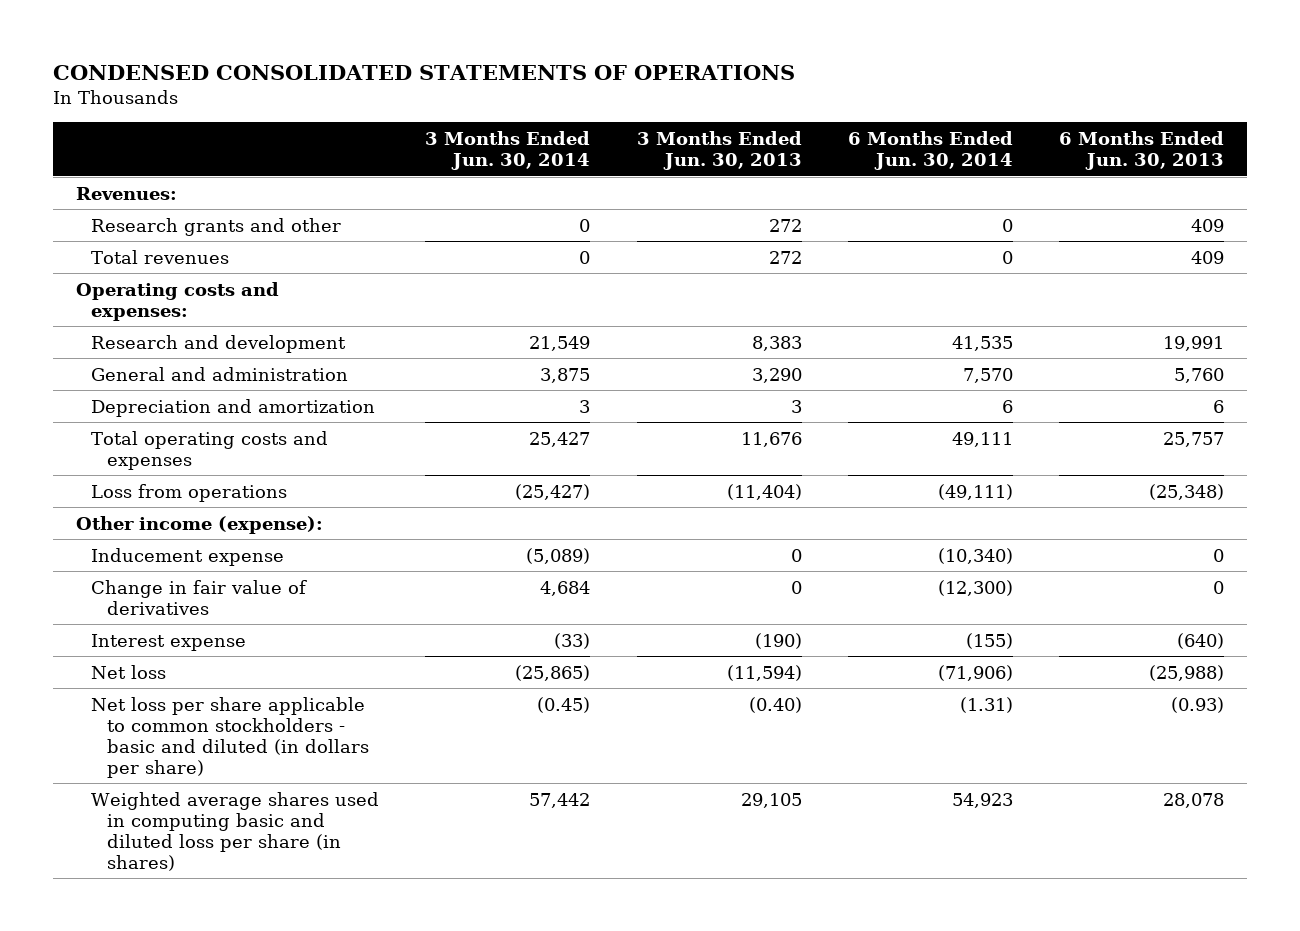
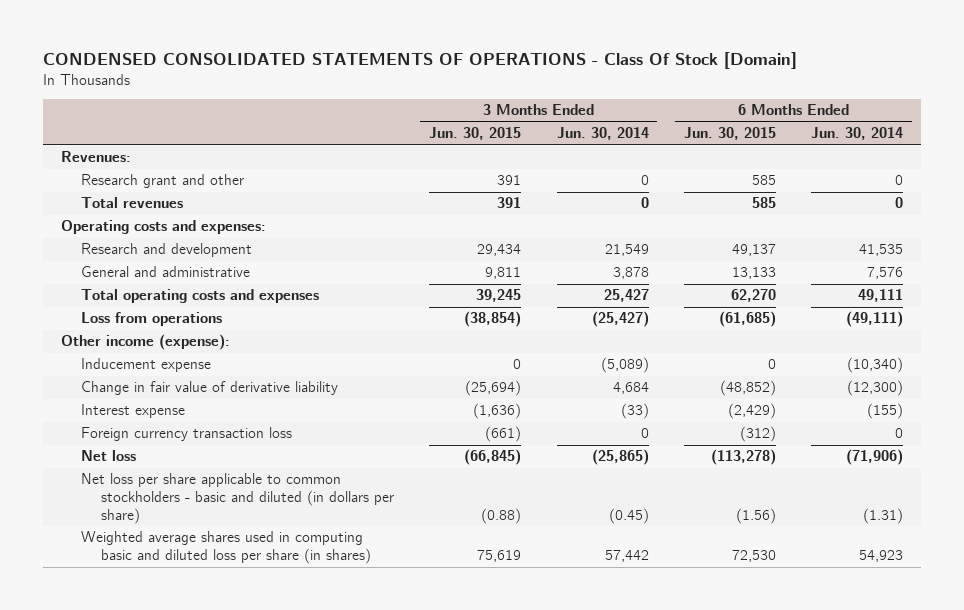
- CONDENSED CONSOLIDATED STATEMENTS OF OPERATIONS
+ CONDENSED CONSOLIDATED STATEMENTS OF OPERATIONS - Class Of Stock [Domain]
- | 3 Months Ended Jun. 30, 2014 | 3 Months Ended Jun. 30, 2013 | 6 Months Ended Jun. 30, 2014 | 6 Months Ended Jun. 30, 2013
+ | 3 Months Ended Jun. 30, 2015 | 3 Months Ended Jun. 30, 2014 | 6 Months Ended Jun. 30, 2015 | 6 Months Ended Jun. 30, 2014
- Research grants and other | 0 | 272 | 0 | 409
+ Research grant and other | 391 | 0 | 585 | 0
- General and administration | 3,875 | 3,290 | 7,570 | 5,760
- Depreciation and amortization | 3 | 3 | 6 | 6
+ General and administrative | 9,811 | 3,878 | 13,133 | 7,576
- Change in fair value of derivatives | 4,684 | 0 | (12,300) | 0
+ Change in fair value of derivative liability | (25,694) | 4,684 | (48,852) | (12,300)
+ Foreign currency transaction loss | (661) | 0 | (312) | 0

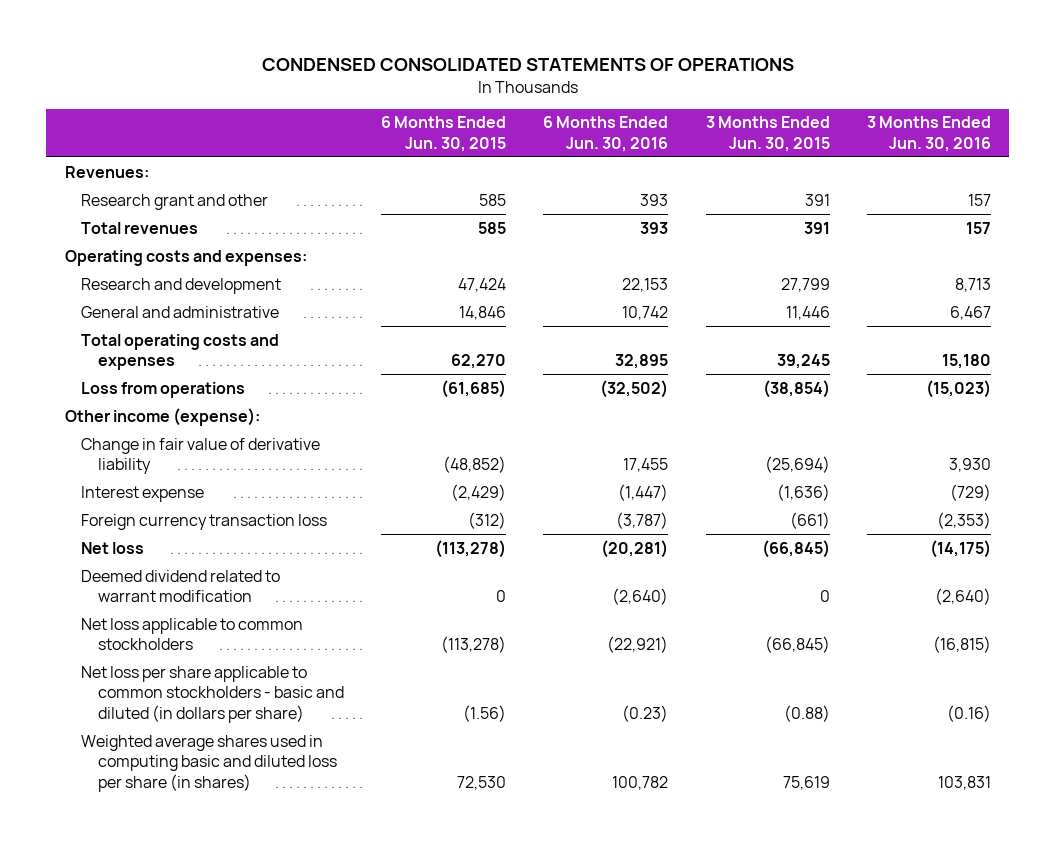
- CONDENSED CONSOLIDATED STATEMENTS OF OPERATIONS - Class Of Stock [Domain]
+ CONDENSED CONSOLIDATED STATEMENTS OF OPERATIONS
- | 3 Months Ended Jun. 30, 2015 | 3 Months Ended Jun. 30, 2014 | 6 Months Ended Jun. 30, 2015 | 6 Months Ended Jun. 30, 2014
+ | 6 Months Ended Jun. 30, 2015 | 6 Months Ended Jun. 30, 2016 | 3 Months Ended Jun. 30, 2015 | 3 Months Ended Jun. 30, 2016
- Research and development | 29,434 | 21,549 | 49,137 | 41,535
- General and administrative | 9,811 | 3,878 | 13,133 | 7,576
+ Research and development | 47,424 | 22,153 | 27,799 | 8,713
+ General and administrative | 14,846 | 10,742 | 11,446 | 6,467
- Inducement expense | 0 | (5,089) | 0 | (10,340)
+ Deemed dividend related to warrant modification | 0 | (2,640) | 0 | (2,640)
+ Net loss applicable to common stockholders | (113,278) | (22,921) | (66,845) | (16,815)

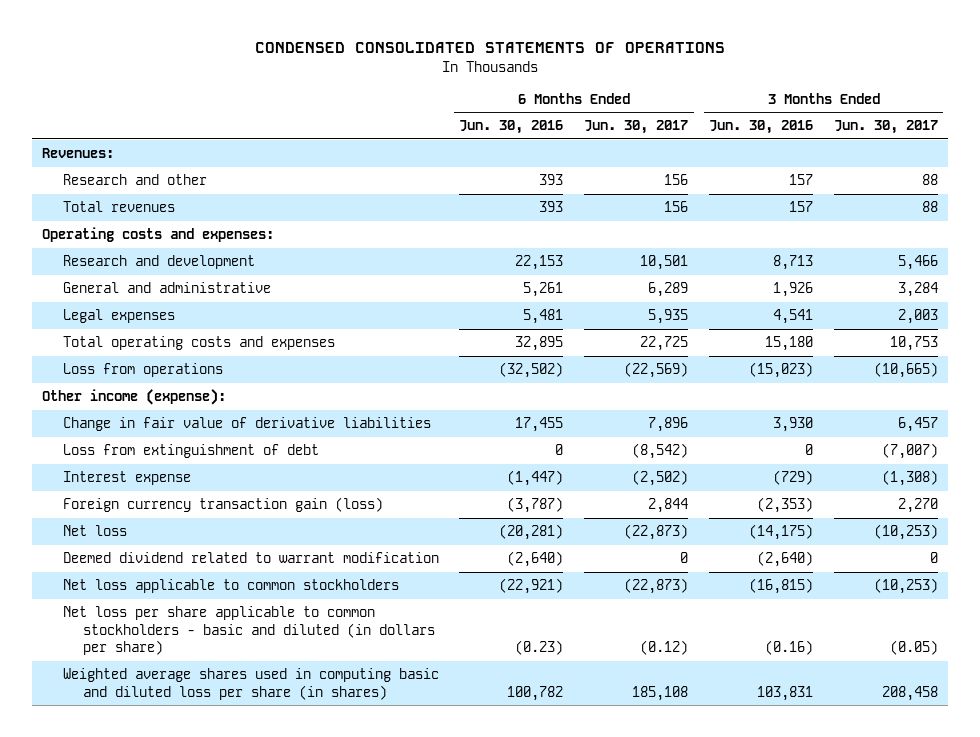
- | 6 Months Ended Jun. 30, 2015 | 6 Months Ended Jun. 30, 2016 | 3 Months Ended Jun. 30, 2015 | 3 Months Ended Jun. 30, 2016
+ | 6 Months Ended Jun. 30, 2016 | 6 Months Ended Jun. 30, 2017 | 3 Months Ended Jun. 30, 2016 | 3 Months Ended Jun. 30, 2017
- Research grant and other | 585 | 393 | 391 | 157
+ Research and other | 393 | 156 | 157 | 88
- General and administrative | 14,846 | 10,742 | 11,446 | 6,467
+ General and administrative | 5,261 | 6,289 | 1,926 | 3,284
+ Legal expenses | 5,481 | 5,935 | 4,541 | 2,003
- Change in fair value of derivative liability | (48,852) | 17,455 | (25,694) | 3,930
+ Change in fair value of derivative liabilities | 17,455 | 7,896 | 3,930 | 6,457
+ Loss from extinguishment of debt | 0 | (8,542) | 0 | (7,007)
- Foreign currency transaction loss | (312) | (3,787) | (661) | (2,353)
+ Foreign currency transaction gain (loss) | (3,787) | 2,844 | (2,353) | 2,270

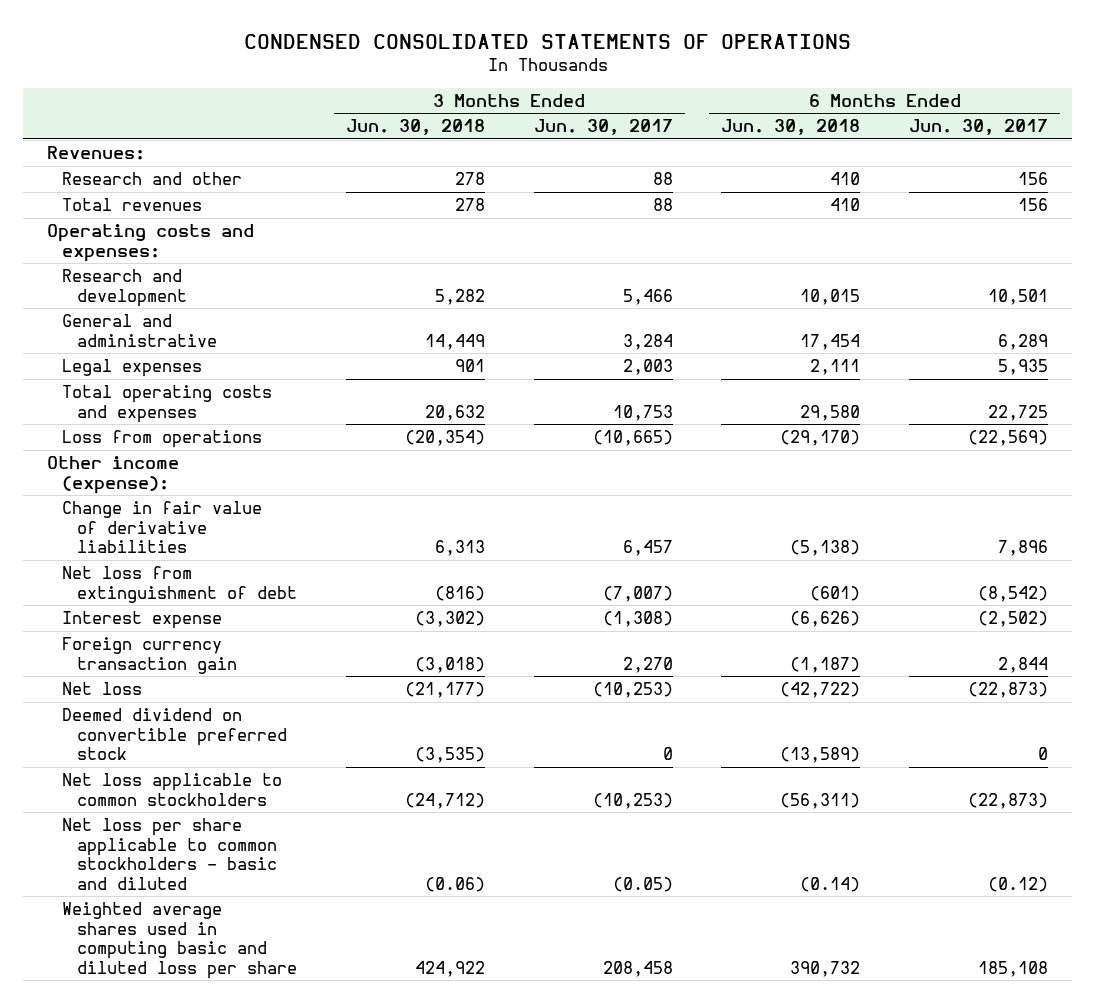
- | 6 Months Ended Jun. 30, 2016 | 6 Months Ended Jun. 30, 2017 | 3 Months Ended Jun. 30, 2016 | 3 Months Ended Jun. 30, 2017
+ | 3 Months Ended Jun. 30, 2018 | 3 Months Ended Jun. 30, 2017 | 6 Months Ended Jun. 30, 2018 | 6 Months Ended Jun. 30, 2017
- Loss from extinguishment of debt | 0 | (8,542) | 0 | (7,007)
+ Net loss from extinguishment of debt | (816) | (7,007) | (601) | (8,542)
- Foreign currency transaction gain (loss) | (3,787) | 2,844 | (2,353) | 2,270
+ Foreign currency transaction gain | (3,018) | 2,270 | (1,187) | 2,844
- Deemed dividend related to warrant modification | (2,640) | 0 | (2,640) | 0
+ Deemed dividend on convertible preferred stock | (3,535) | 0 | (13,589) | 0
- Net loss per share applicable to common stockholders - basic and diluted (in dollars per share) | (0.23) | (0.12) | (0.16) | (0.05)
- Weighted average shares used in computing basic and diluted loss per share (in shares) | 100,782 | 185,108 | 103,831 | 208,458
+ Net loss per share applicable to common stockholders - basic and diluted | (0.06) | (0.05) | (0.14) | (0.12)
+ Weighted average shares used in computing basic and diluted loss per share | 424,922 | 208,458 | 390,732 | 185,108

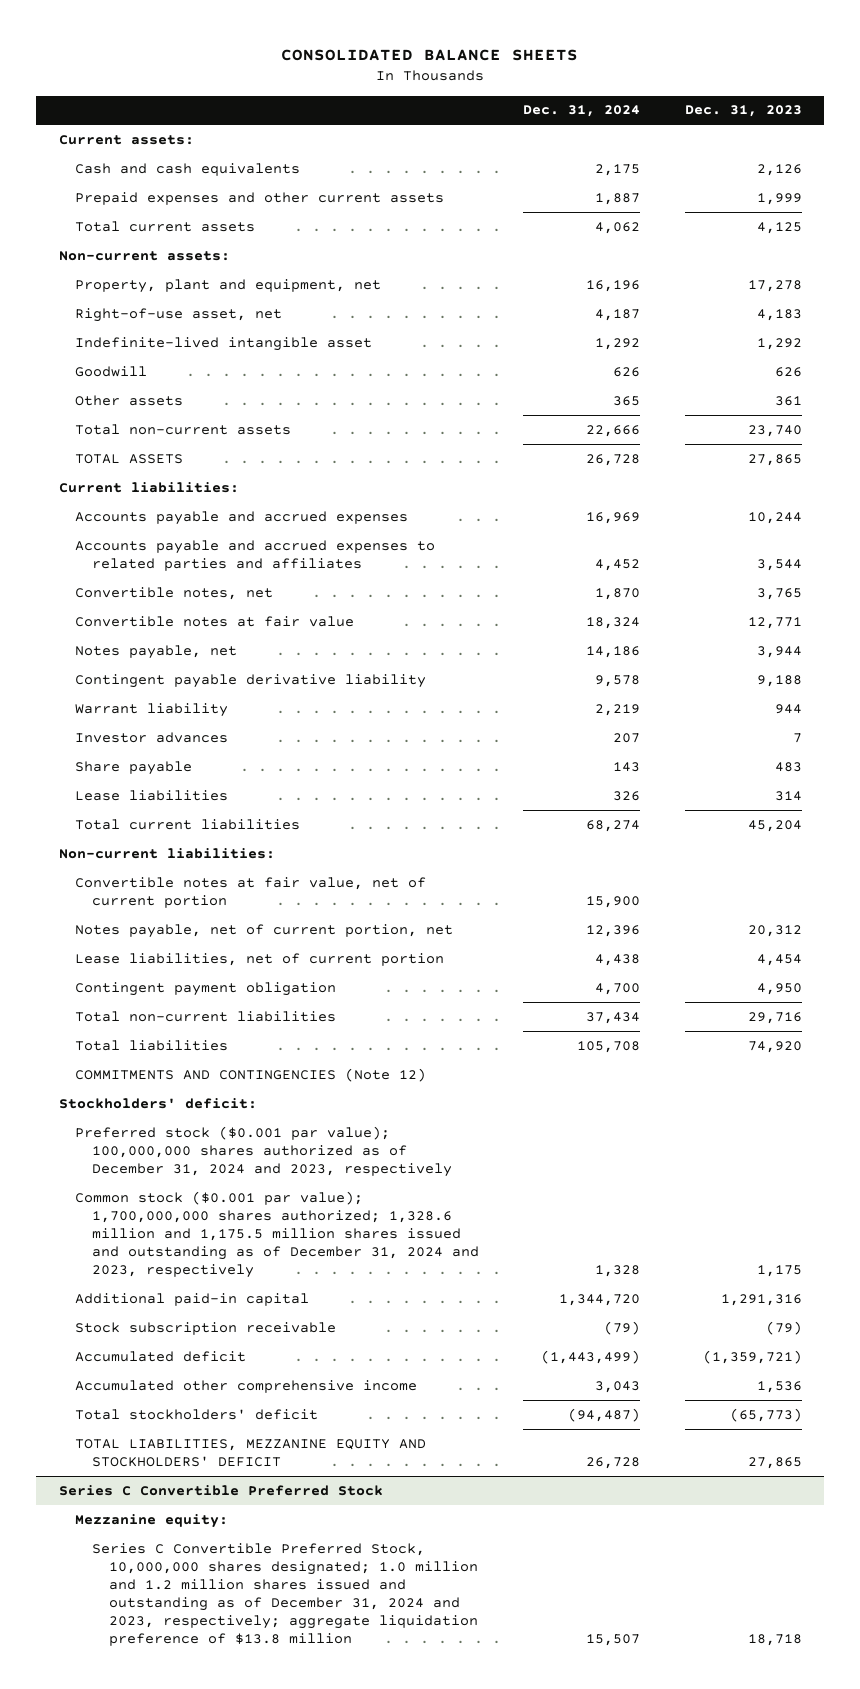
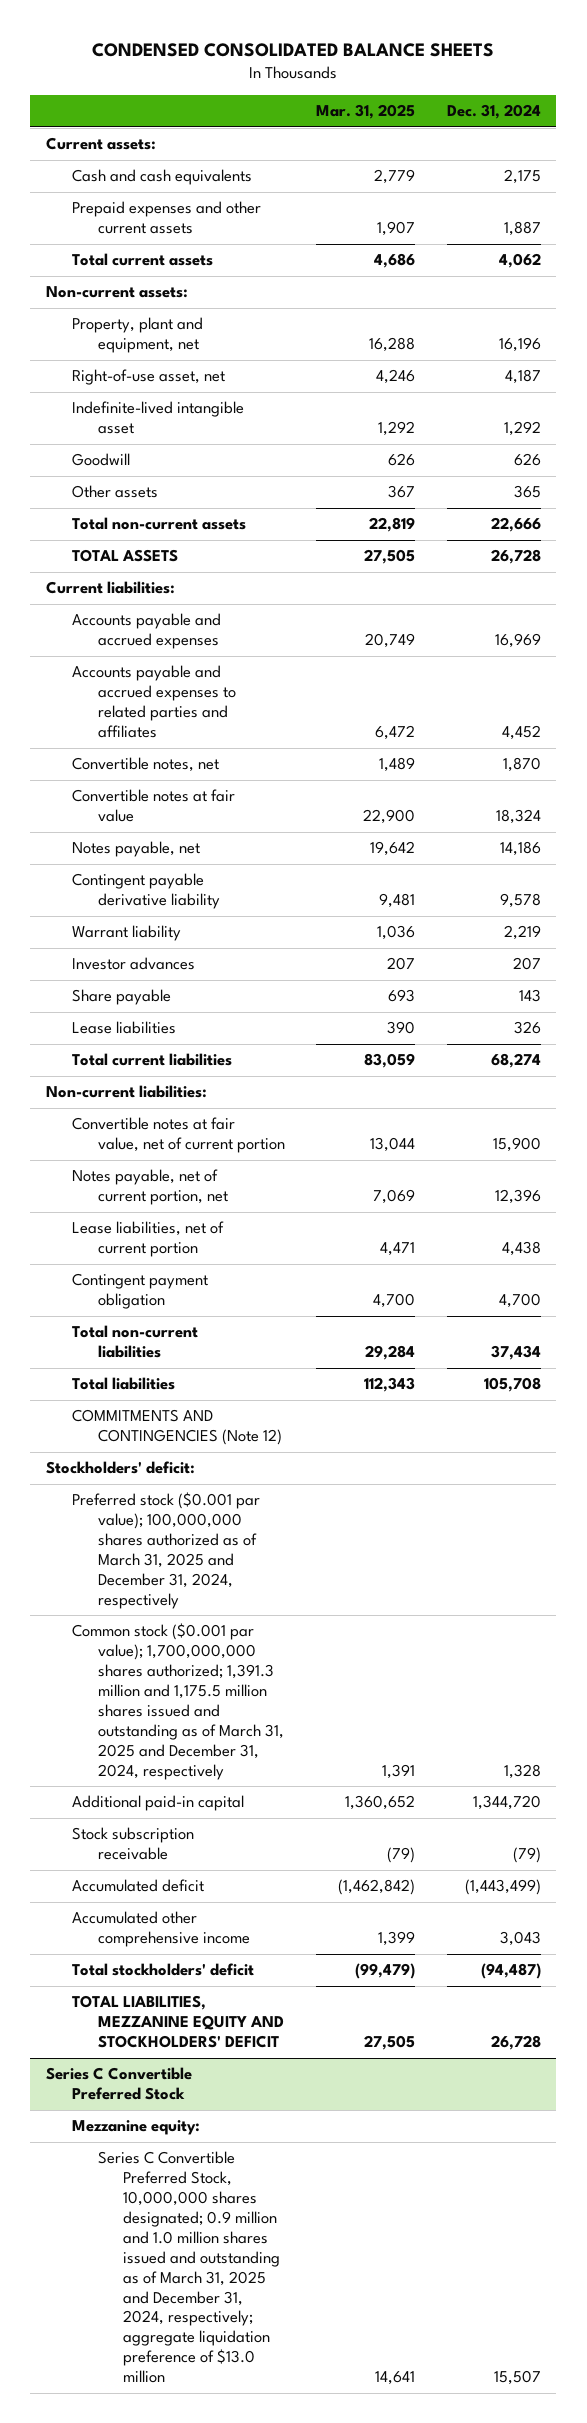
- CONSOLIDATED BALANCE SHEETS
+ CONDENSED CONSOLIDATED BALANCE SHEETS
- | Dec. 31, 2024 | Dec. 31, 2023
+ | Mar. 31, 2025 | Dec. 31, 2024
- Preferred stock ($0.001 par value); 100,000,000 shares authorized as of December 31, 2024 and 2023, respectively
- Common stock ($0.001 par value); 1,700,000,000 shares authorized; 1,328.6 million and 1,175.5 million shares issued and outstanding as of December 31, 2024 and 2023, respectively | 1,328 | 1,175
+ Preferred stock ($0.001 par value); 100,000,000 shares authorized as of March 31, 2025 and December 31, 2024, respectively
+ Common stock ($0.001 par value); 1,700,000,000 shares authorized; 1,391.3 million and 1,175.5 million shares issued and outstanding as of March 31, 2025 and December 31, 2024, respectively | 1,391 | 1,328
@ Series C Convertible Preferred Stock
- Series C Convertible Preferred Stock, 10,000,000 shares designated; 1.0 million and 1.2 million shares issued and outstanding as of December 31, 2024 and 2023, respectively; aggregate liquidation preference of $13.8 million | 15,507 | 18,718
+ Series C Convertible Preferred Stock, 10,000,000 shares designated; 0.9 million and 1.0 million shares issued and outstanding as of March 31, 2025 and December 31, 2024, respectively; aggregate liquidation preference of $13.0 million | 14,641 | 15,507

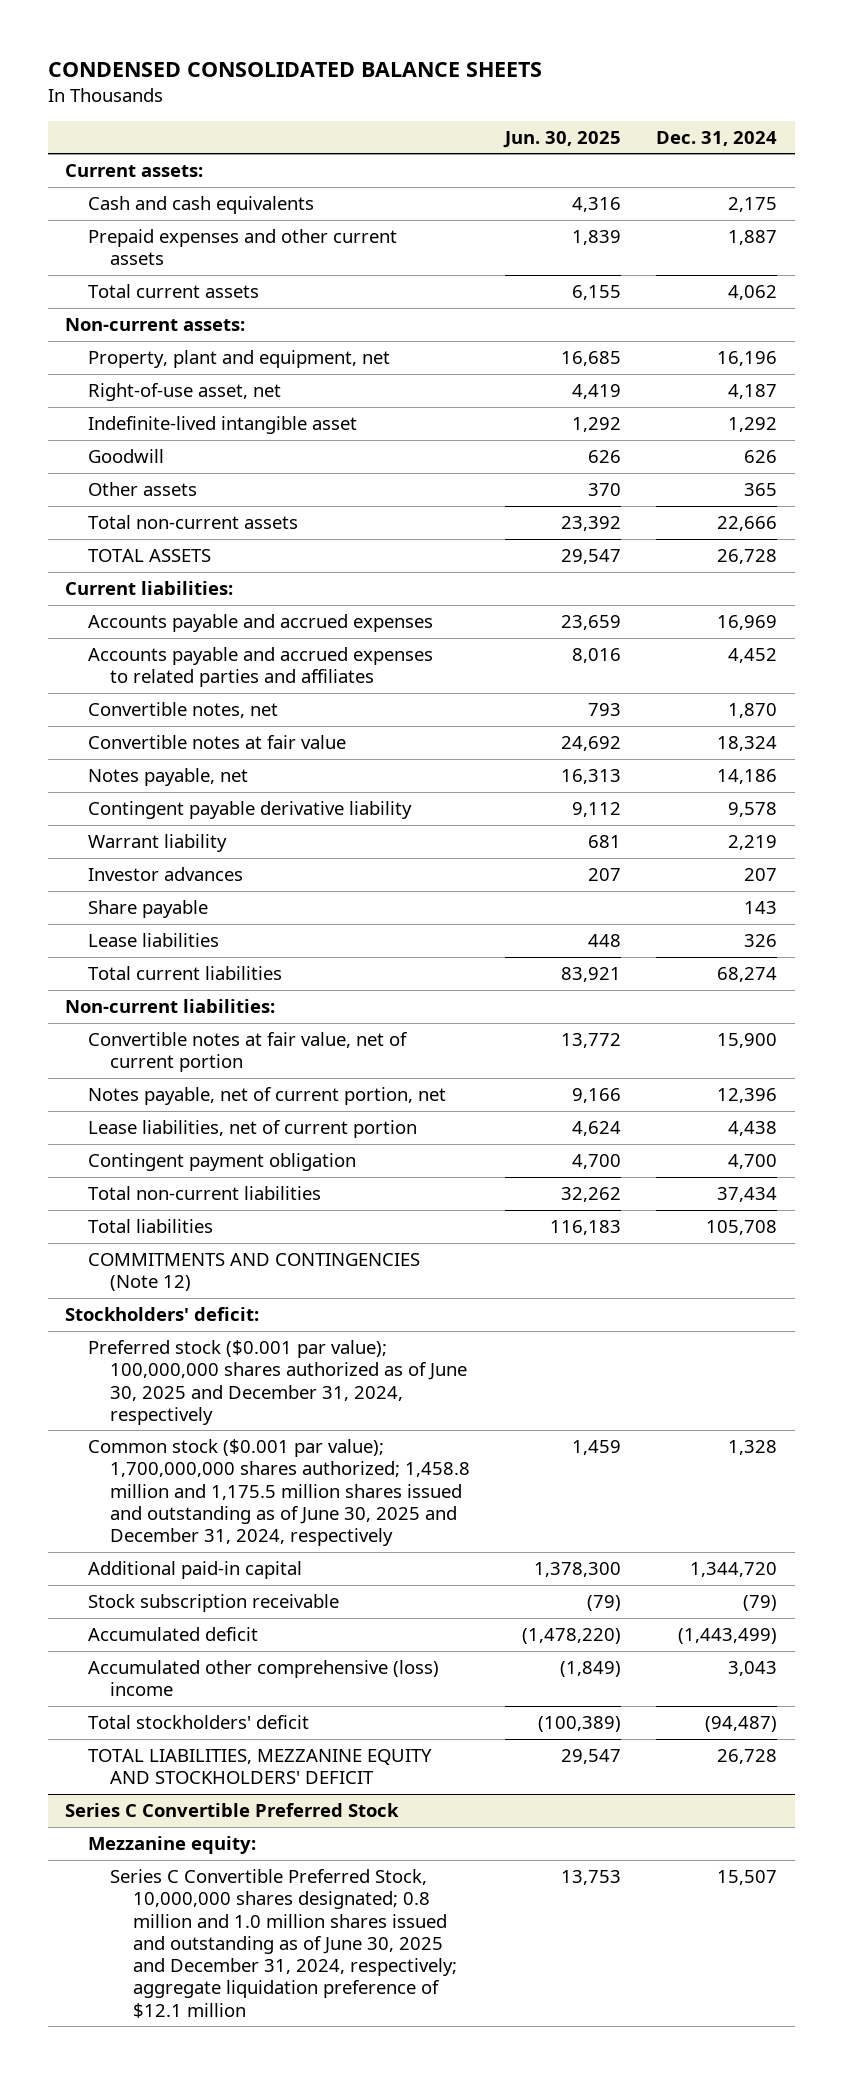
- | Mar. 31, 2025 | Dec. 31, 2024
+ | Jun. 30, 2025 | Dec. 31, 2024
- Preferred stock ($0.001 par value); 100,000,000 shares authorized as of March 31, 2025 and December 31, 2024, respectively
- Common stock ($0.001 par value); 1,700,000,000 shares authorized; 1,391.3 million and 1,175.5 million shares issued and outstanding as of March 31, 2025 and December 31, 2024, respectively | 1,391 | 1,328
+ Preferred stock ($0.001 par value); 100,000,000 shares authorized as of June 30, 2025 and December 31, 2024, respectively
+ Common stock ($0.001 par value); 1,700,000,000 shares authorized; 1,458.8 million and 1,175.5 million shares issued and outstanding as of June 30, 2025 and December 31, 2024, respectively | 1,459 | 1,328
- Accumulated other comprehensive income | 1,399 | 3,043
+ Accumulated other comprehensive (loss) income | (1,849) | 3,043
@ Series C Convertible Preferred Stock
- Series C Convertible Preferred Stock, 10,000,000 shares designated; 0.9 million and 1.0 million shares issued and outstanding as of March 31, 2025 and December 31, 2024, respectively; aggregate liquidation preference of $13.0 million | 14,641 | 15,507
+ Series C Convertible Preferred Stock, 10,000,000 shares designated; 0.8 million and 1.0 million shares issued and outstanding as of June 30, 2025 and December 31, 2024, respectively; aggregate liquidation preference of $12.1 million | 13,753 | 15,507

